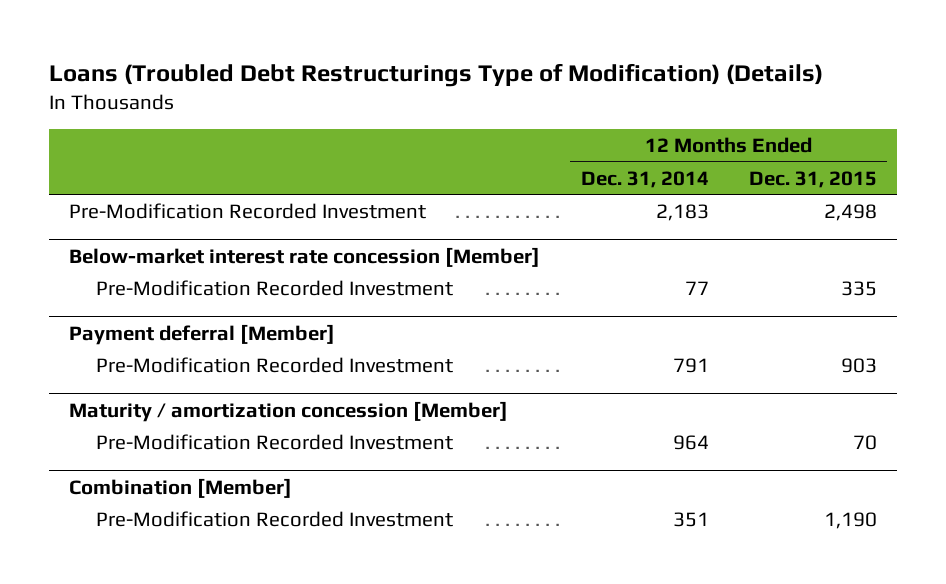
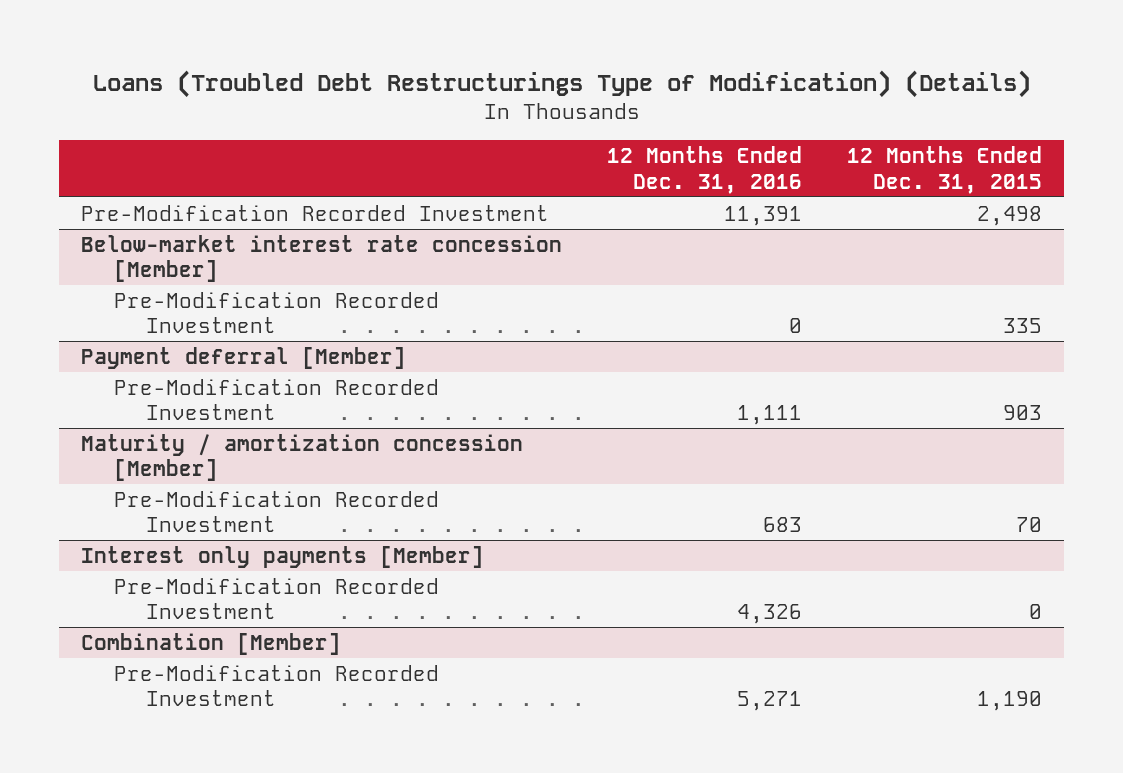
- | 12 Months Ended Dec. 31, 2014 | 12 Months Ended Dec. 31, 2015
+ | 12 Months Ended Dec. 31, 2016 | 12 Months Ended Dec. 31, 2015
+ Interest only payments [Member]
+ Pre-Modification Recorded Investment | 4,326 | 0

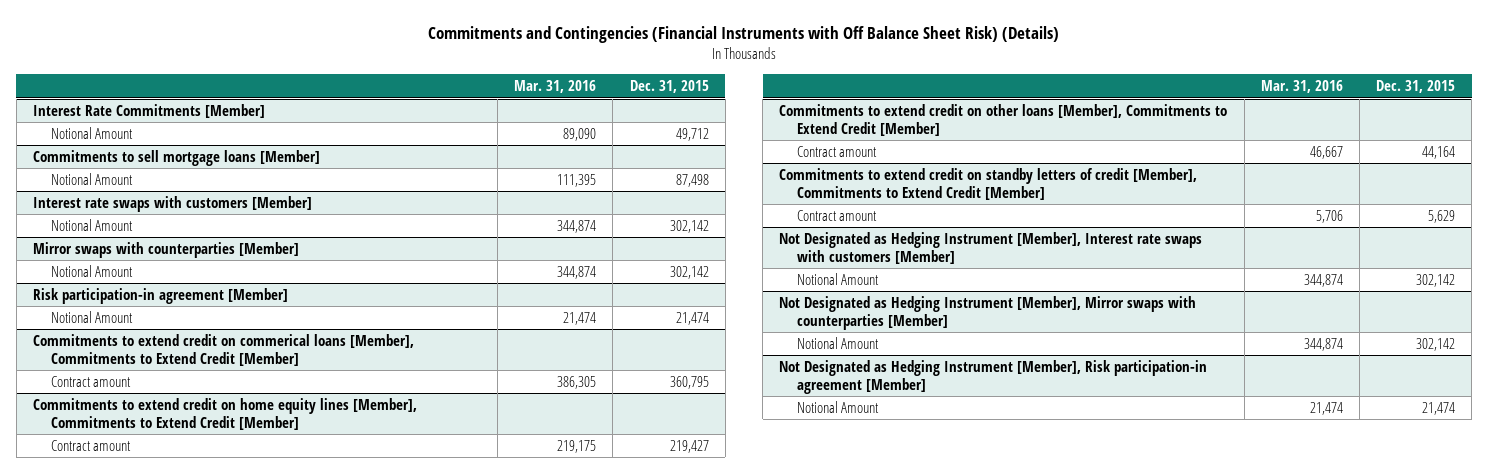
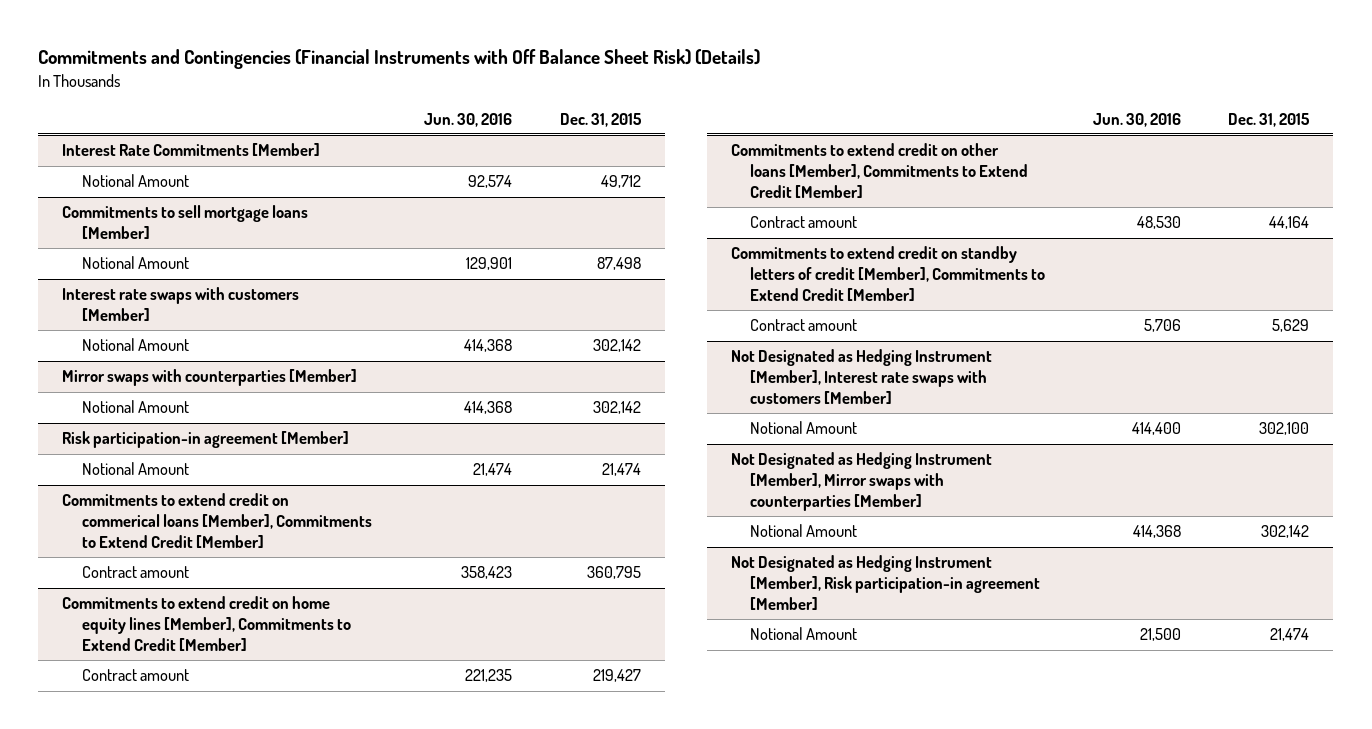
- | Mar. 31, 2016 | Dec. 31, 2015
+ | Jun. 30, 2016 | Dec. 31, 2015
@ Not Designated as Hedging Instrument [Member], Interest rate swaps with customers [Member]
- Notional Amount | 344,874 | 302,142
+ Notional Amount | 414,400 | 302,100

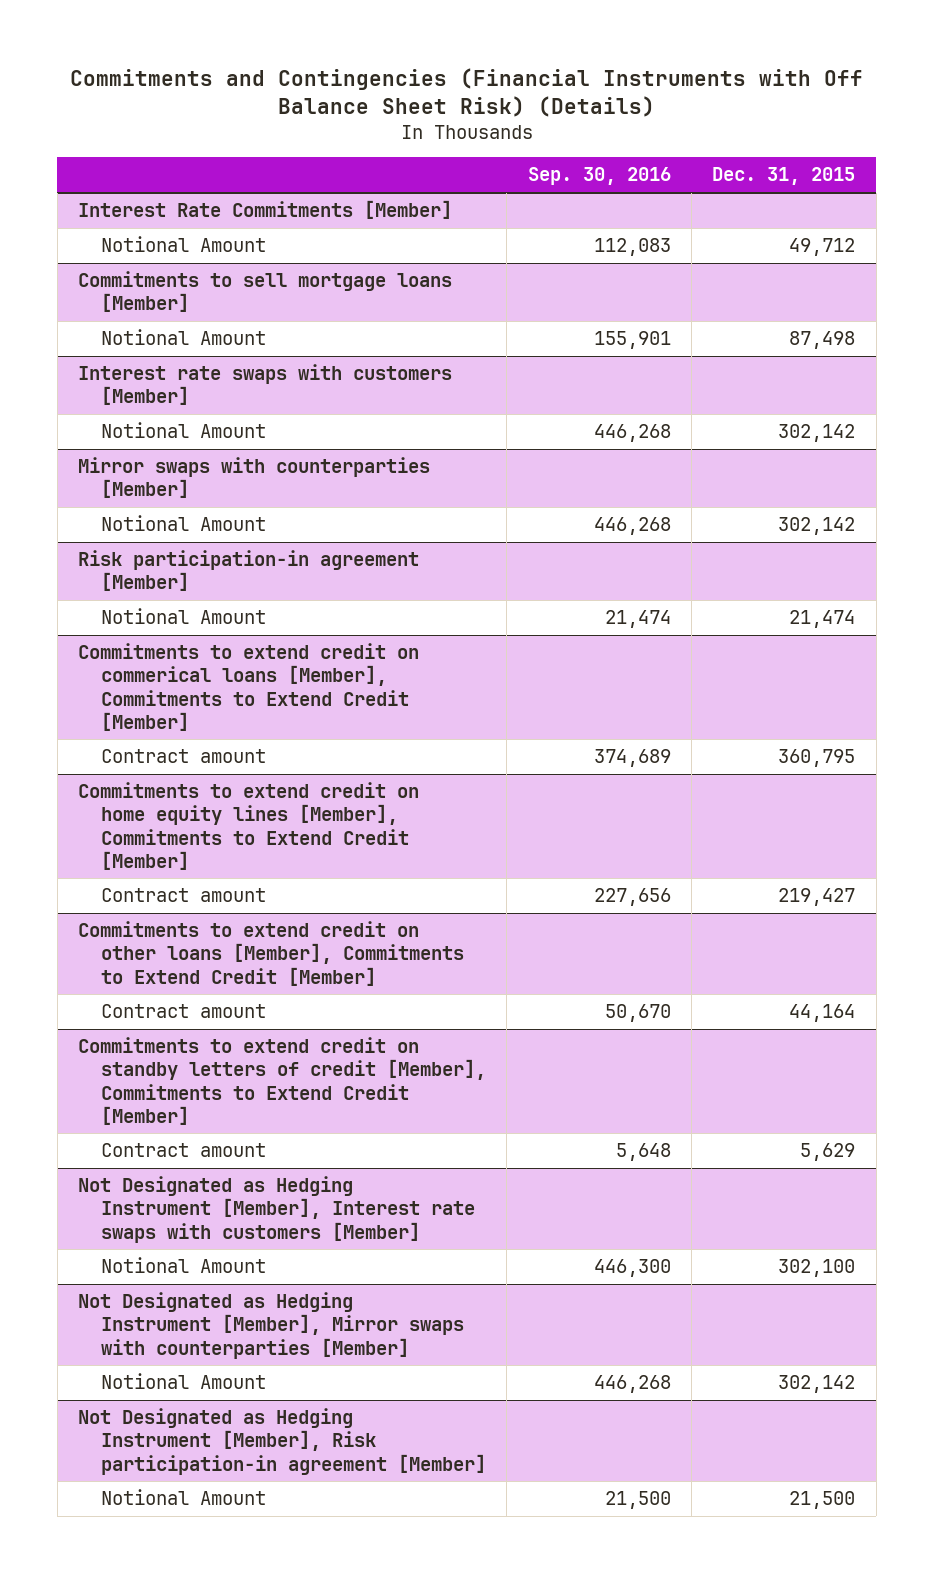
- | Jun. 30, 2016 | Dec. 31, 2015
+ | Sep. 30, 2016 | Dec. 31, 2015
@ Not Designated as Hedging Instrument [Member], Risk participation-in agreement [Member]
- Notional Amount | 21,500 | 21,474
+ Notional Amount | 21,500 | 21,500

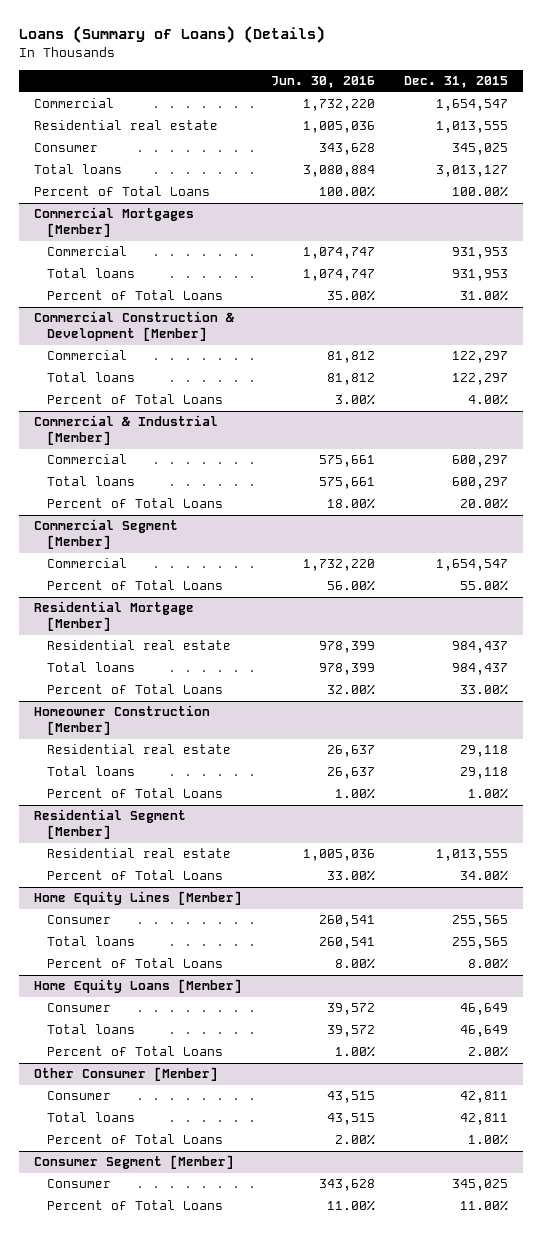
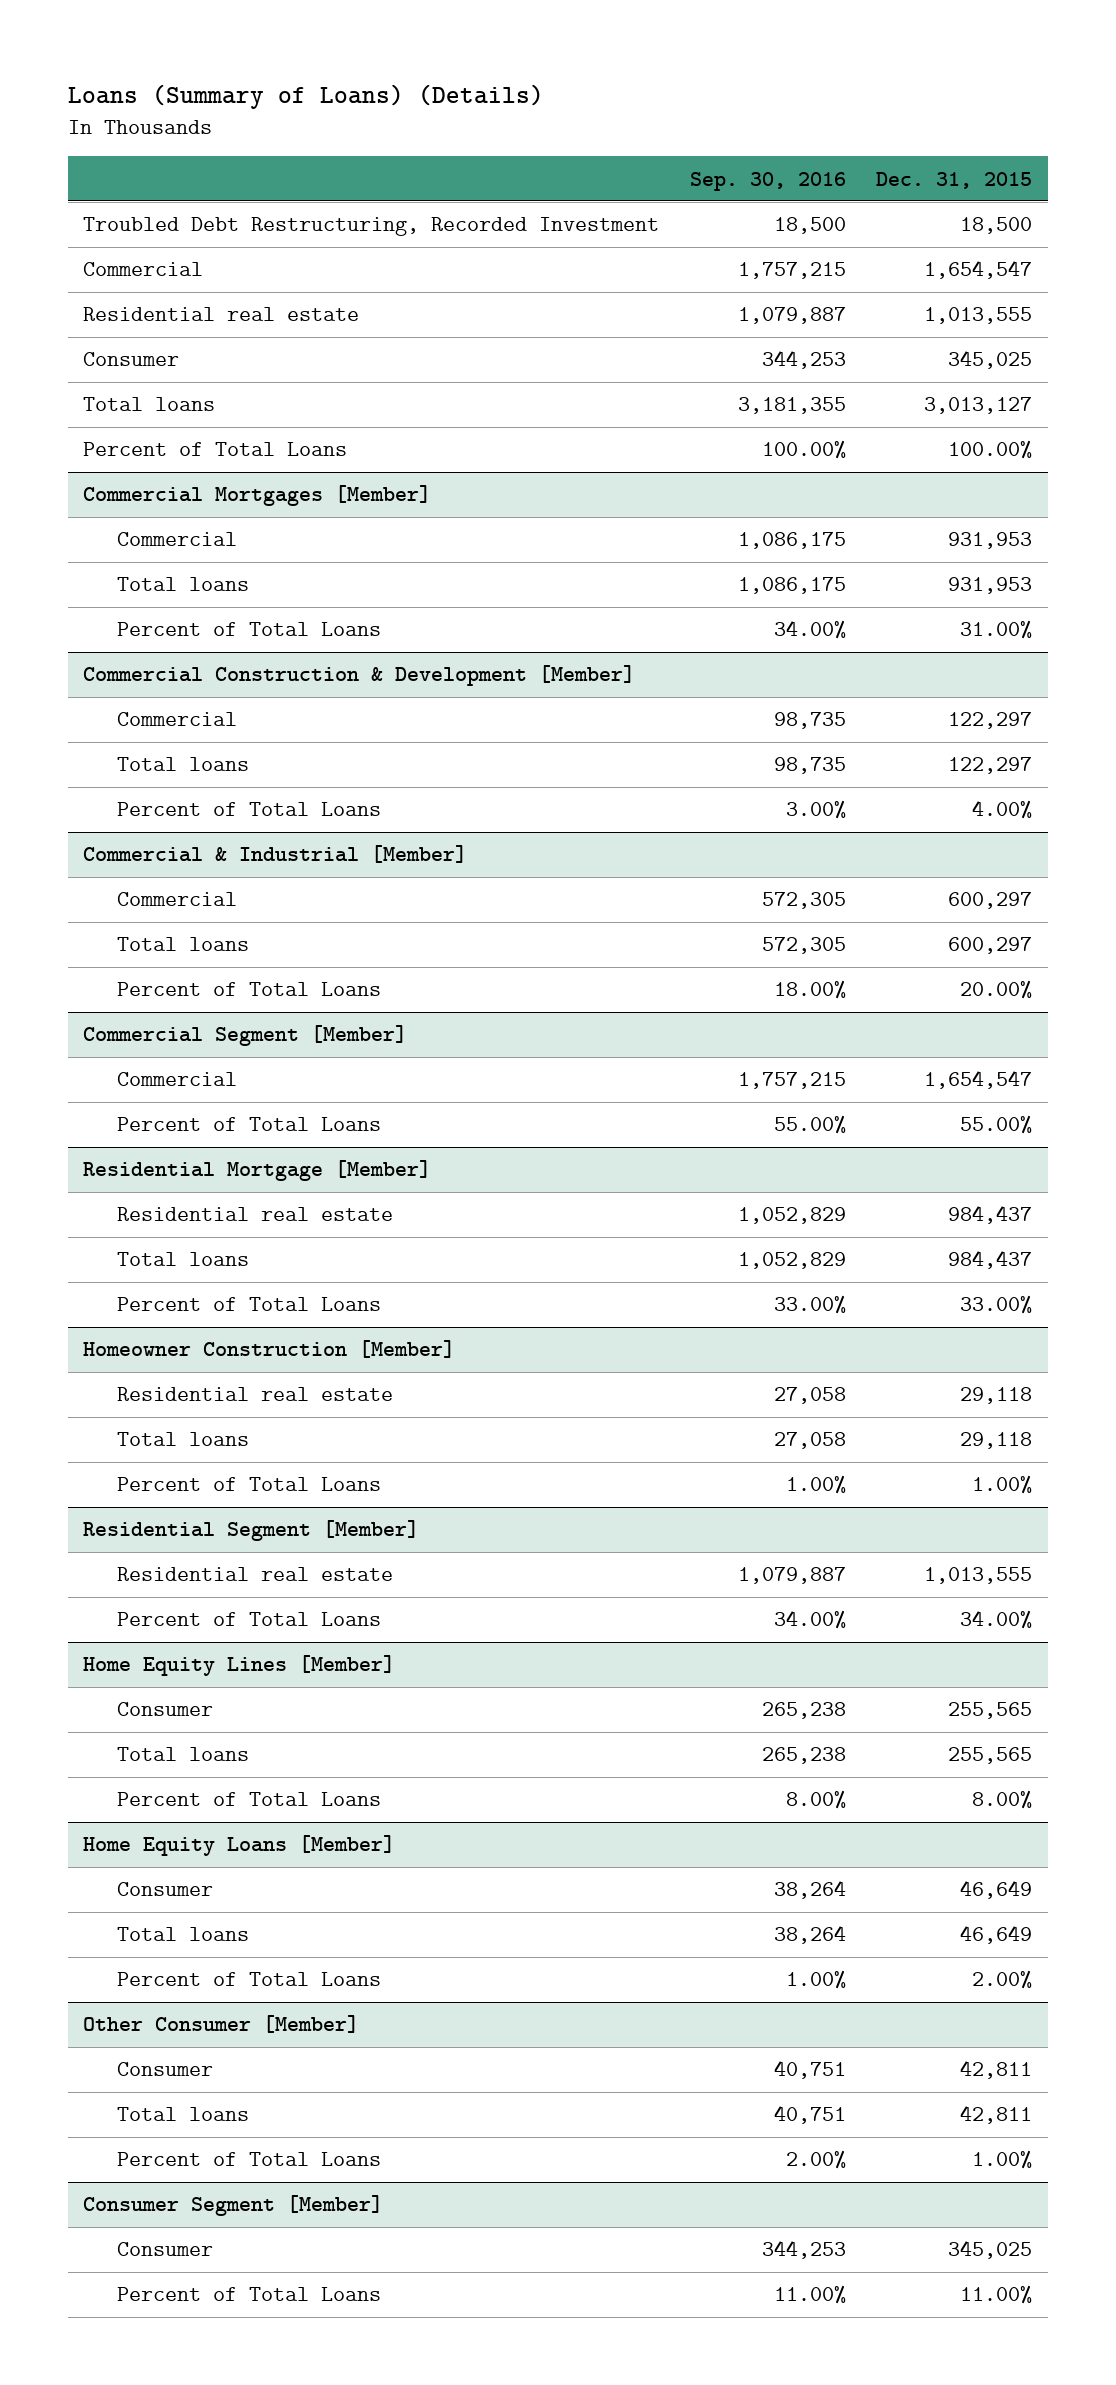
- | Jun. 30, 2016 | Dec. 31, 2015
+ | Sep. 30, 2016 | Dec. 31, 2015
+ Troubled Debt Restructuring, Recorded Investment | 18,500 | 18,500

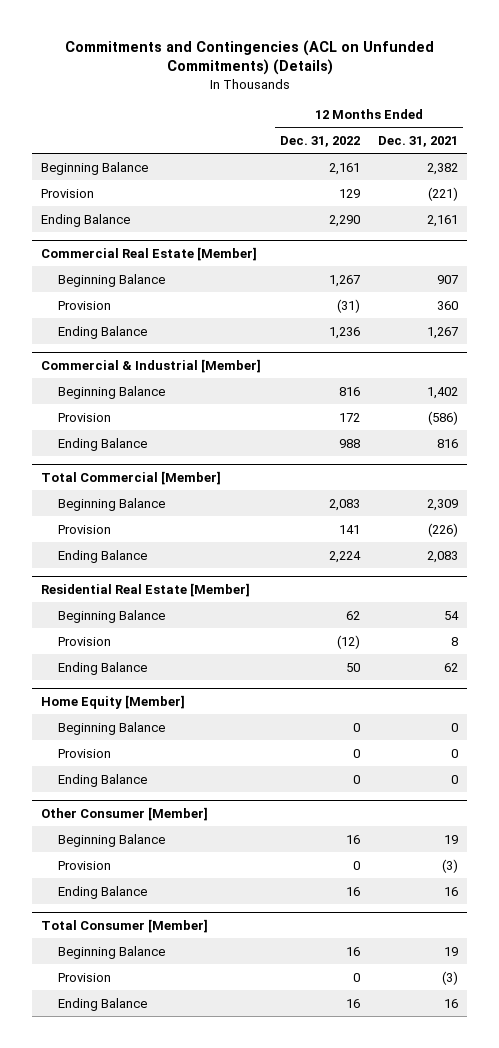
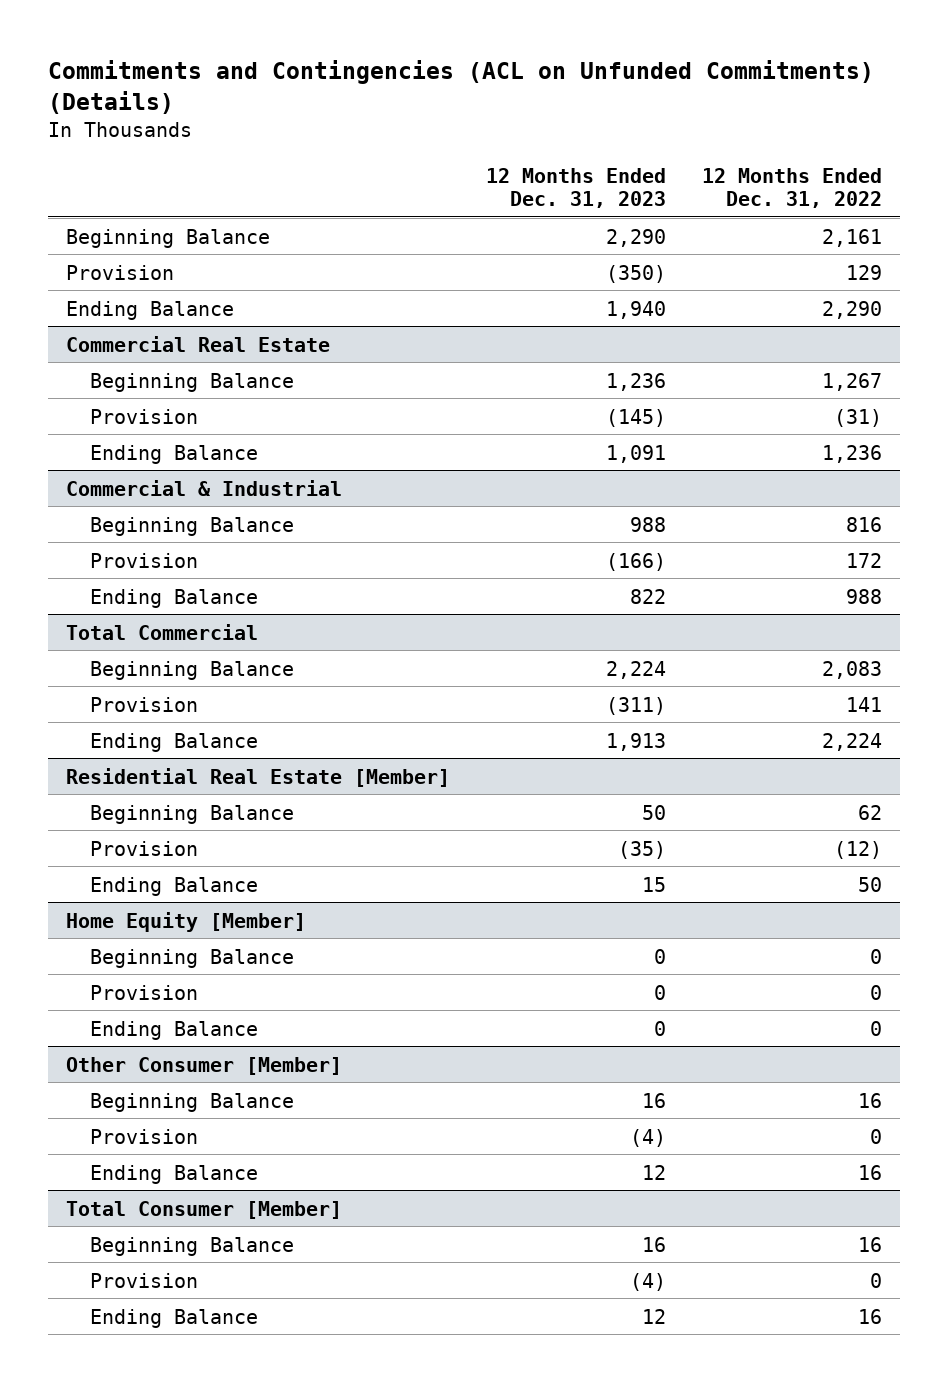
- | 12 Months Ended Dec. 31, 2022 | 12 Months Ended Dec. 31, 2021
+ | 12 Months Ended Dec. 31, 2023 | 12 Months Ended Dec. 31, 2022
- Commercial Real Estate [Member]
+ Commercial Real Estate
- Commercial & Industrial [Member]
+ Commercial & Industrial
- Total Commercial [Member]
+ Total Commercial

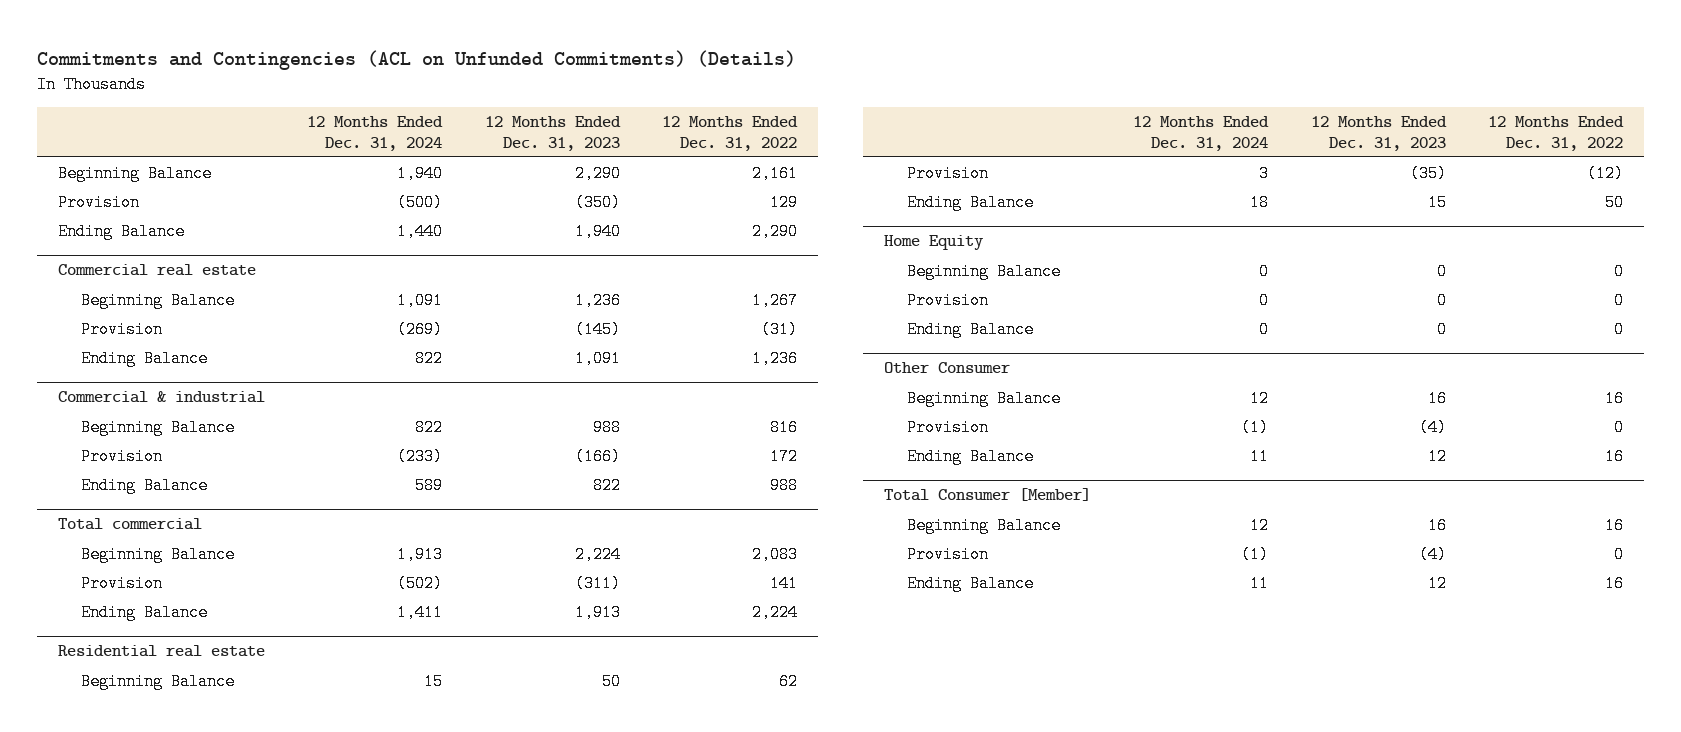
- | 12 Months Ended Dec. 31, 2023 | 12 Months Ended Dec. 31, 2022
+ | 12 Months Ended Dec. 31, 2024 | 12 Months Ended Dec. 31, 2023 | 12 Months Ended Dec. 31, 2022
- Commercial Real Estate
+ Commercial real estate
- Commercial & Industrial
+ Commercial & industrial
- Total Commercial
+ Total commercial
- Residential Real Estate [Member]
+ Residential real estate
- Home Equity [Member]
+ Home Equity
- Other Consumer [Member]
+ Other Consumer

